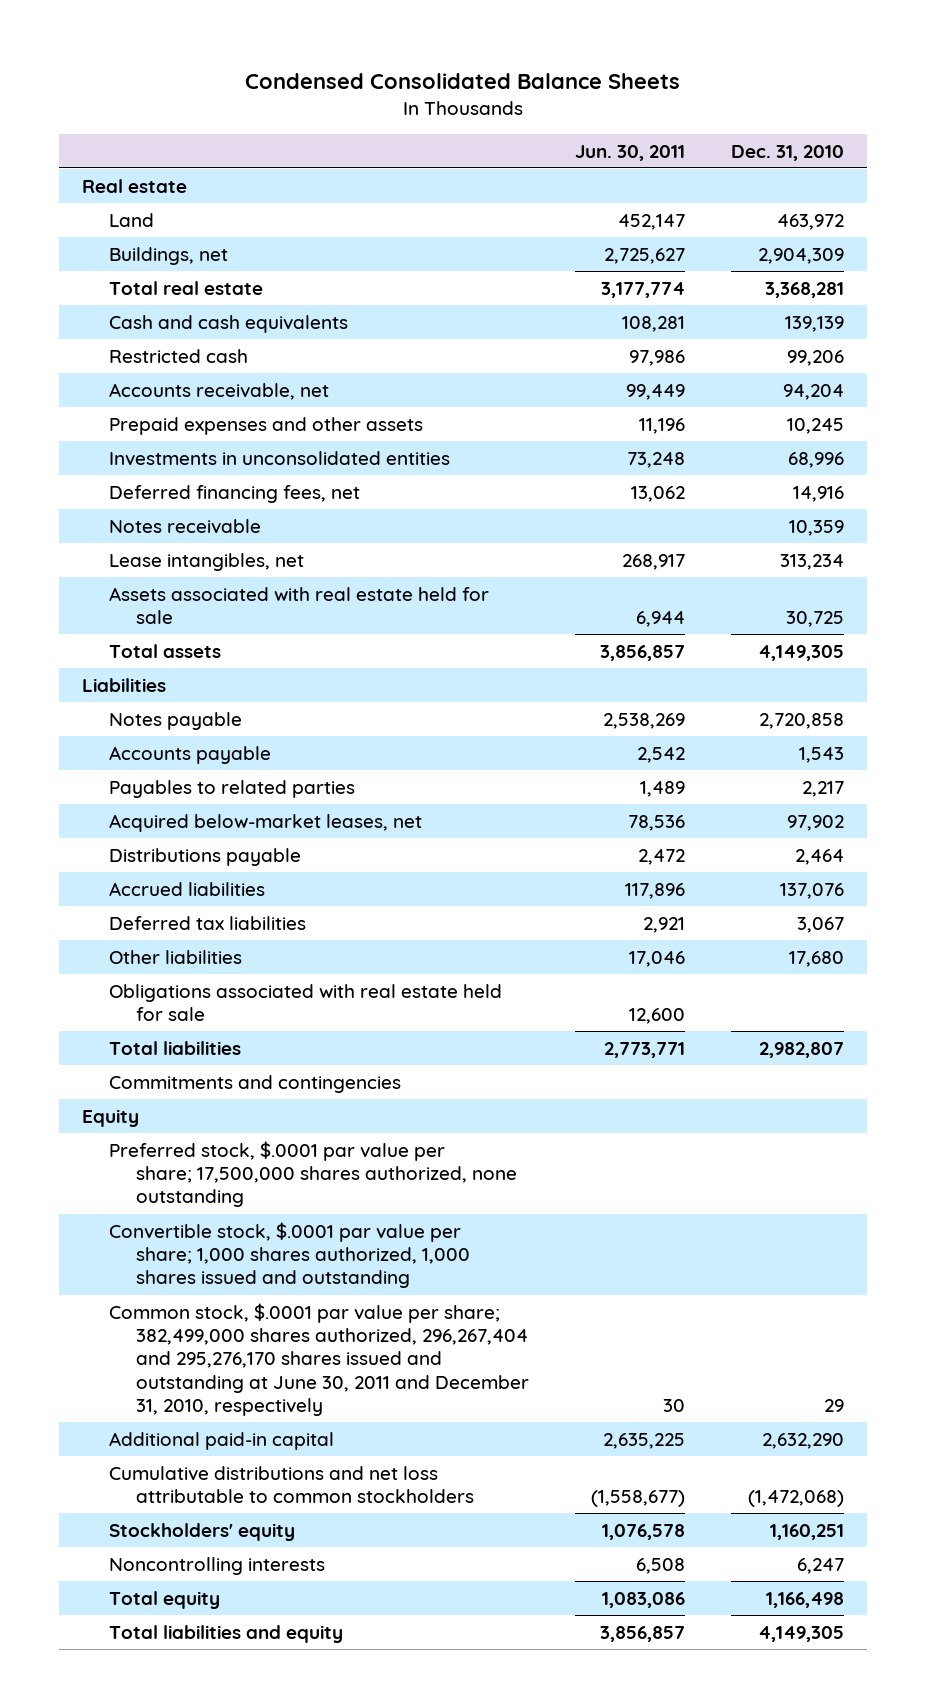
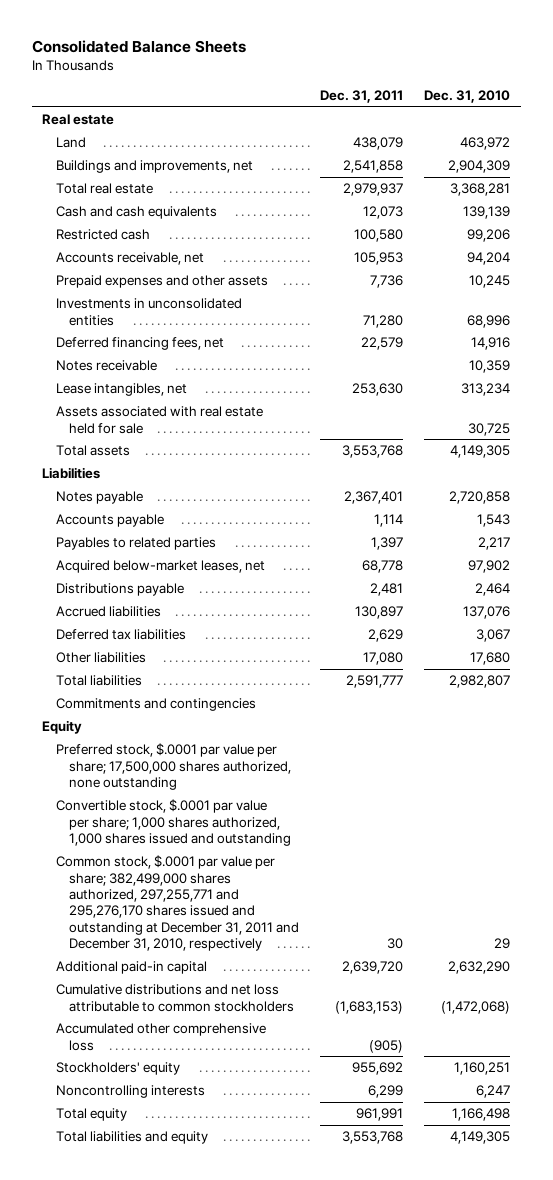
- Condensed Consolidated Balance Sheets
+ Consolidated Balance Sheets
- | Jun. 30, 2011 | Dec. 31, 2010
+ | Dec. 31, 2011 | Dec. 31, 2010
- Buildings, net | 2,725,627 | 2,904,309
+ Buildings and improvements, net | 2,541,858 | 2,904,309
- Obligations associated with real estate held for sale | 12,600 |
- Common stock, $.0001 par value per share; 382,499,000 shares authorized, 296,267,404 and 295,276,170 shares issued and outstanding at June 30, 2011 and December 31, 2010, respectively | 30 | 29
+ Common stock, $.0001 par value per share; 382,499,000 shares authorized, 297,255,771 and 295,276,170 shares issued and outstanding at December 31, 2011 and December 31, 2010, respectively | 30 | 29
+ Accumulated other comprehensive loss | (905) |

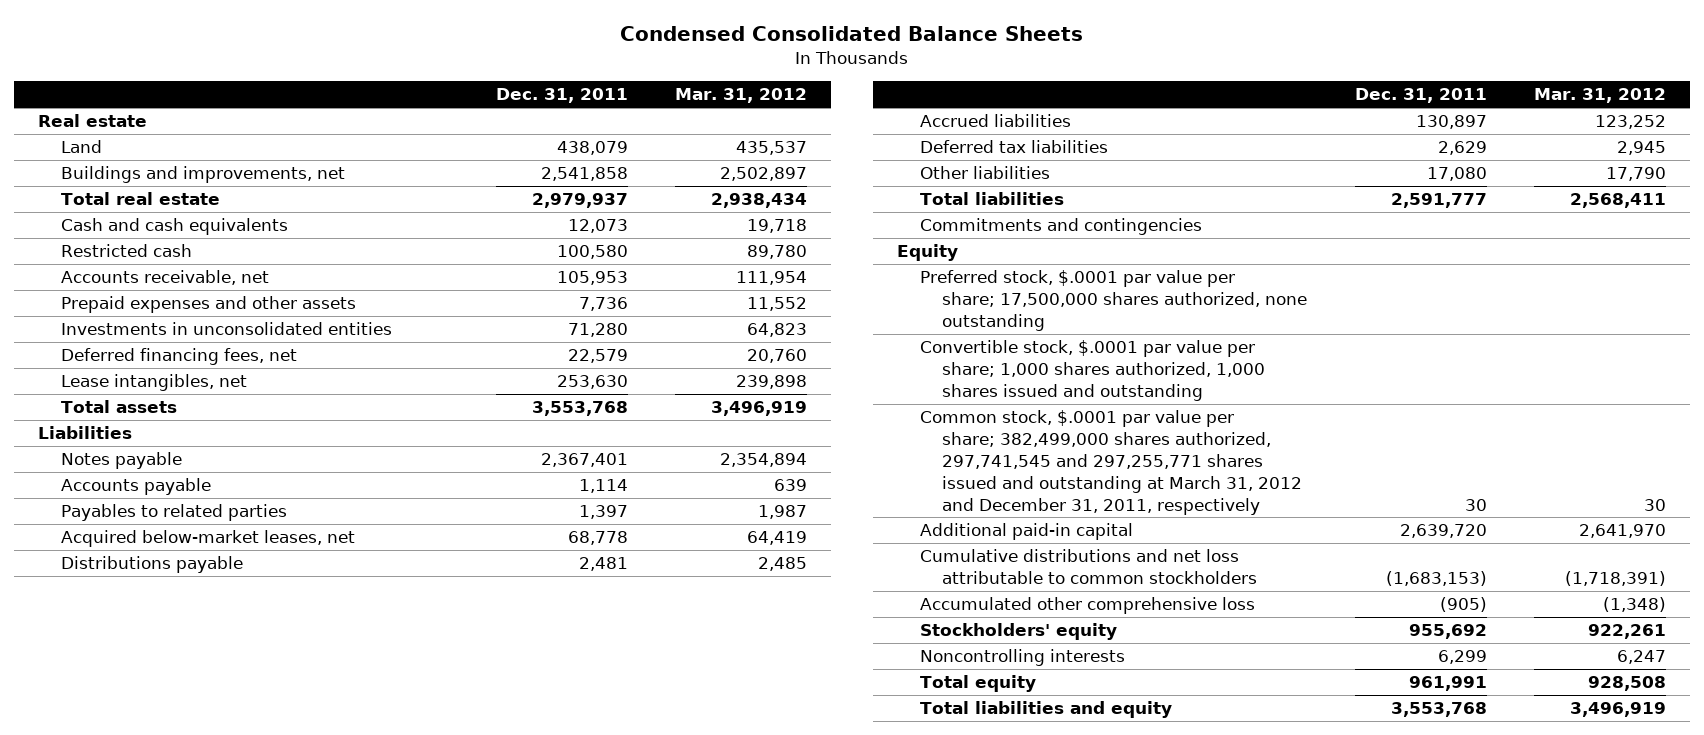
- Consolidated Balance Sheets
+ Condensed Consolidated Balance Sheets
- | Dec. 31, 2011 | Dec. 31, 2010
+ | Dec. 31, 2011 | Mar. 31, 2012
- Notes receivable | | 10,359
- Assets associated with real estate held for sale | | 30,725
- Common stock, $.0001 par value per share; 382,499,000 shares authorized, 297,255,771 and 295,276,170 shares issued and outstanding at December 31, 2011 and December 31, 2010, respectively | 30 | 29
+ Common stock, $.0001 par value per share; 382,499,000 shares authorized, 297,741,545 and 297,255,771 shares issued and outstanding at March 31, 2012 and December 31, 2011, respectively | 30 | 30

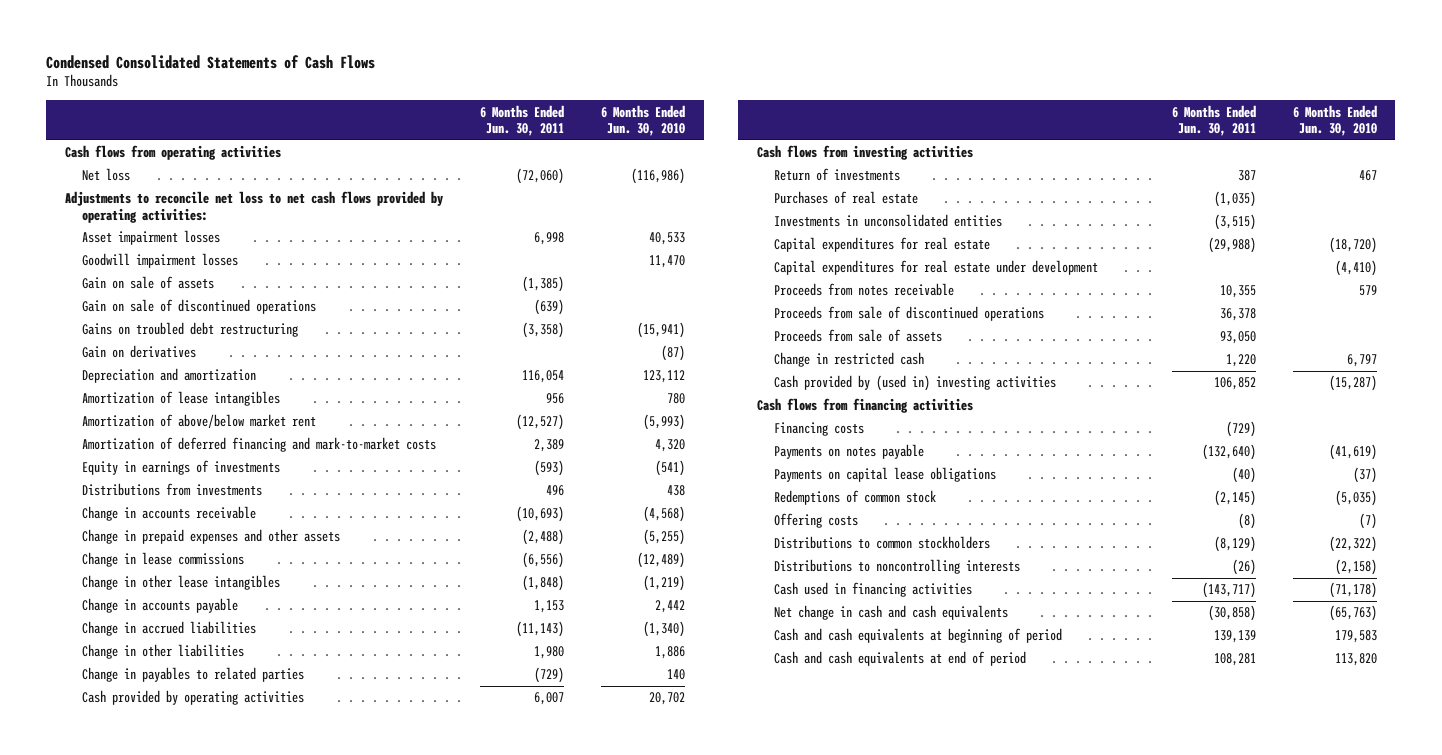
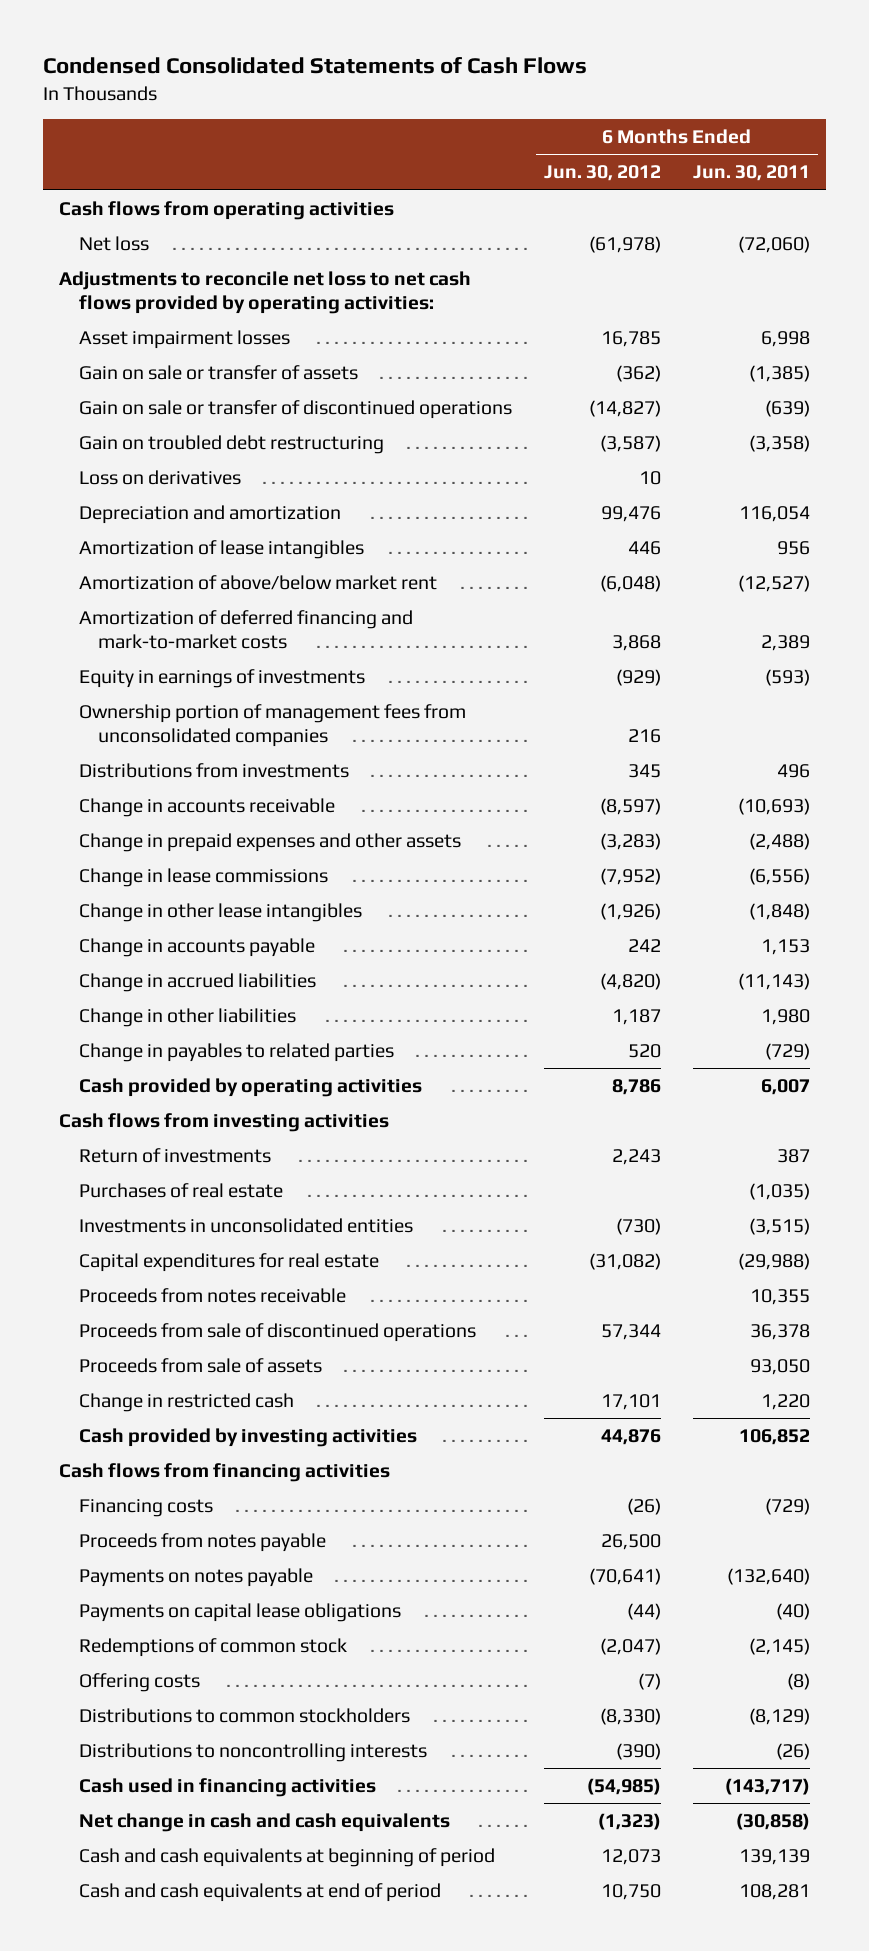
- | 6 Months Ended Jun. 30, 2011 | 6 Months Ended Jun. 30, 2010
+ | 6 Months Ended Jun. 30, 2012 | 6 Months Ended Jun. 30, 2011
- Goodwill impairment losses | | 11,470
- Gain on sale of assets | (1,385) |
- Gain on sale of discontinued operations | (639) |
- Gains on troubled debt restructuring | (3,358) | (15,941)
- Gain on derivatives | | (87)
+ Gain on sale or transfer of assets | (362) | (1,385)
+ Gain on sale or transfer of discontinued operations | (14,827) | (639)
+ Gain on troubled debt restructuring | (3,587) | (3,358)
+ Loss on derivatives | 10 |
+ Ownership portion of management fees from unconsolidated companies | 216 |
- Capital expenditures for real estate under development | | (4,410)
- Cash provided by (used in) investing activities | 106,852 | (15,287)
+ Cash provided by investing activities | 44,876 | 106,852
+ Proceeds from notes payable | 26,500 |

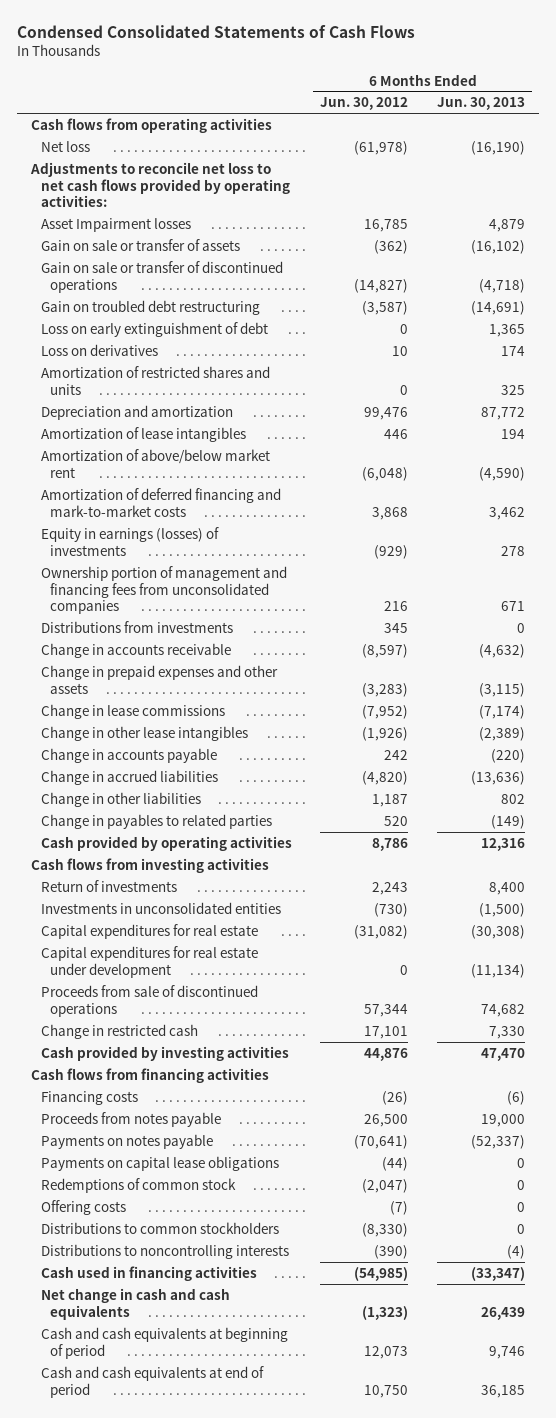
- | 6 Months Ended Jun. 30, 2012 | 6 Months Ended Jun. 30, 2011
+ | 6 Months Ended Jun. 30, 2012 | 6 Months Ended Jun. 30, 2013
- Asset impairment losses | 16,785 | 6,998
+ Asset Impairment losses | 16,785 | 4,879
+ Loss on early extinguishment of debt | 0 | 1,365
+ Amortization of restricted shares and units | 0 | 325
- Equity in earnings of investments | (929) | (593)
- Ownership portion of management fees from unconsolidated companies | 216 |
+ Equity in earnings (losses) of investments | (929) | 278
+ Ownership portion of management and financing fees from unconsolidated companies | 216 | 671
- Purchases of real estate | | (1,035)
- Proceeds from notes receivable | | 10,355
+ Capital expenditures for real estate under development | 0 | (11,134)
- Proceeds from sale of assets | | 93,050

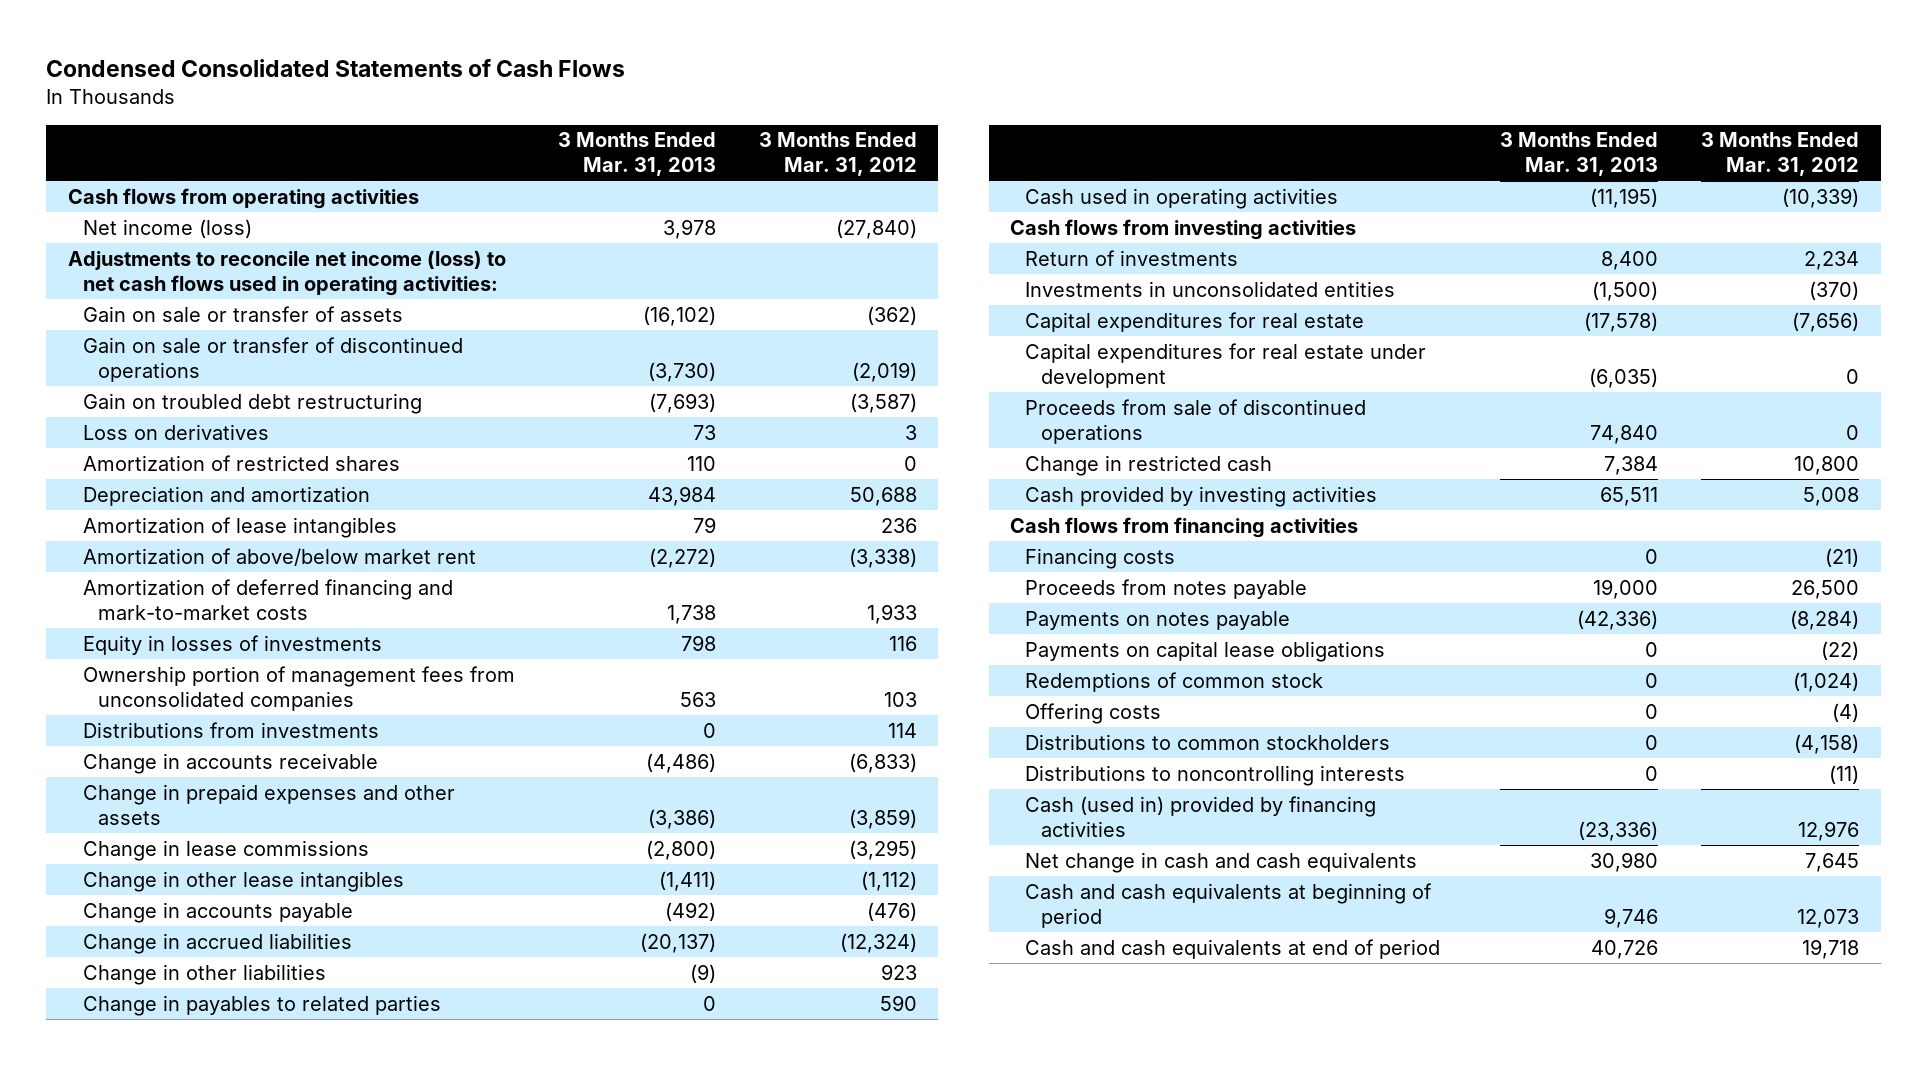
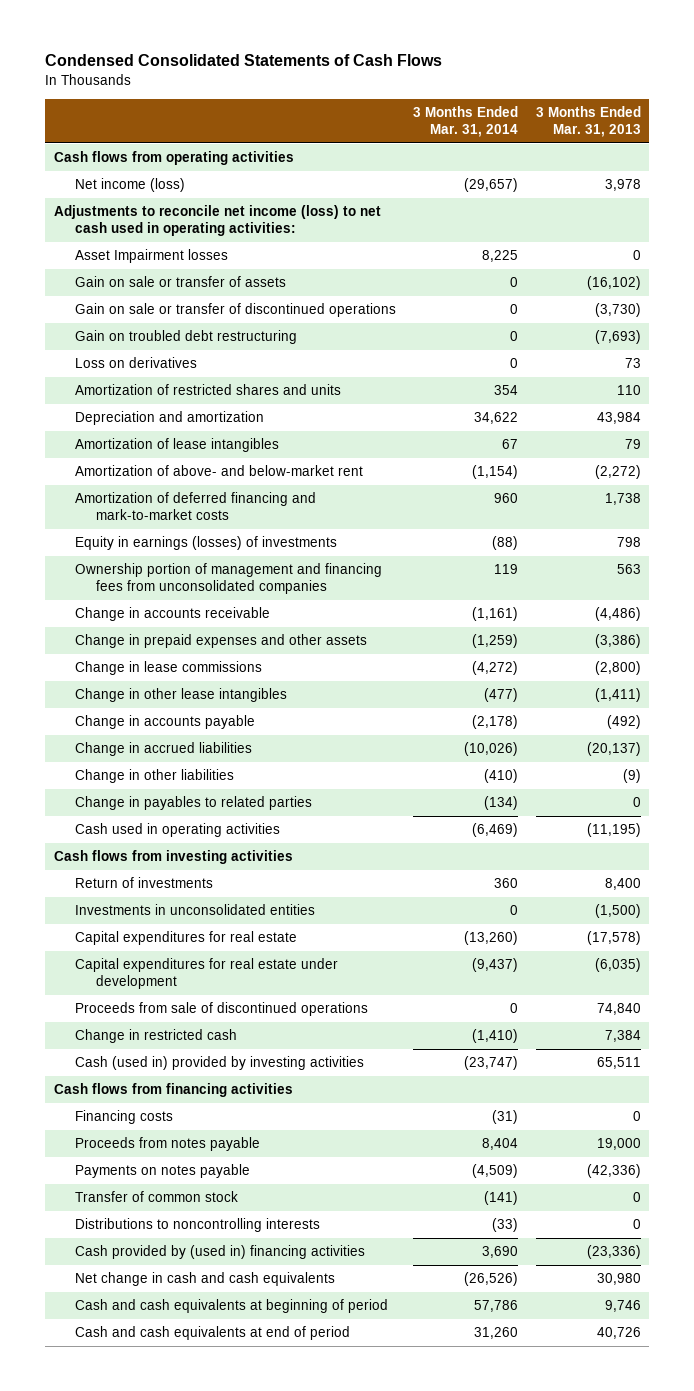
- | 3 Months Ended Mar. 31, 2013 | 3 Months Ended Mar. 31, 2012
+ | 3 Months Ended Mar. 31, 2014 | 3 Months Ended Mar. 31, 2013
- Adjustments to reconcile net income (loss) to net cash flows used in operating activities:
+ Adjustments to reconcile net income (loss) to net cash used in operating activities:
+ Asset Impairment losses | 8,225 | 0
- Amortization of restricted shares | 110 | 0
+ Amortization of restricted shares and units | 354 | 110
- Amortization of above/below market rent | (2,272) | (3,338)
+ Amortization of above- and below-market rent | (1,154) | (2,272)
- Equity in losses of investments | 798 | 116
- Ownership portion of management fees from unconsolidated companies | 563 | 103
- Distributions from investments | 0 | 114
+ Equity in earnings (losses) of investments | (88) | 798
+ Ownership portion of management and financing fees from unconsolidated companies | 119 | 563
- Cash provided by investing activities | 65,511 | 5,008
+ Cash (used in) provided by investing activities | (23,747) | 65,511
- Payments on capital lease obligations | 0 | (22)
- Redemptions of common stock | 0 | (1,024)
- Offering costs | 0 | (4)
- Distributions to common stockholders | 0 | (4,158)
+ Transfer of common stock | (141) | 0
- Cash (used in) provided by financing activities | (23,336) | 12,976
+ Cash provided by (used in) financing activities | 3,690 | (23,336)

